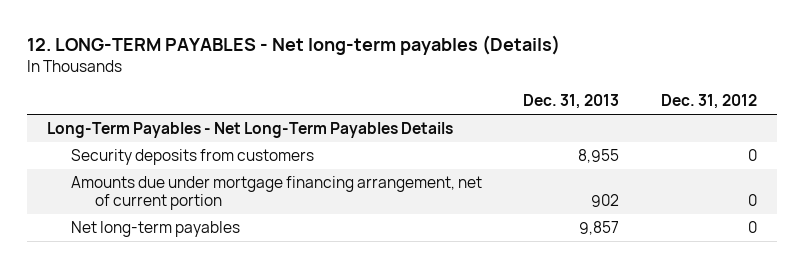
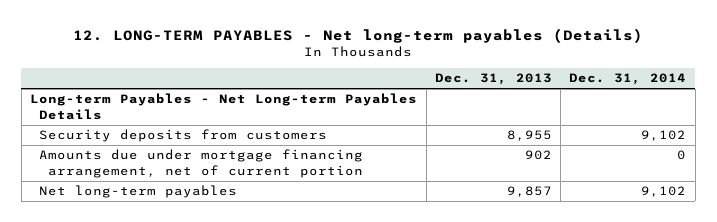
- | Dec. 31, 2013 | Dec. 31, 2012
+ | Dec. 31, 2013 | Dec. 31, 2014
- Long-Term Payables - Net Long-Term Payables Details
+ Long-term Payables - Net Long-term Payables Details

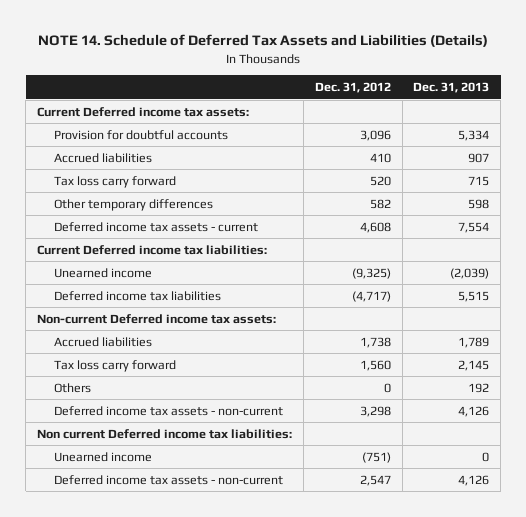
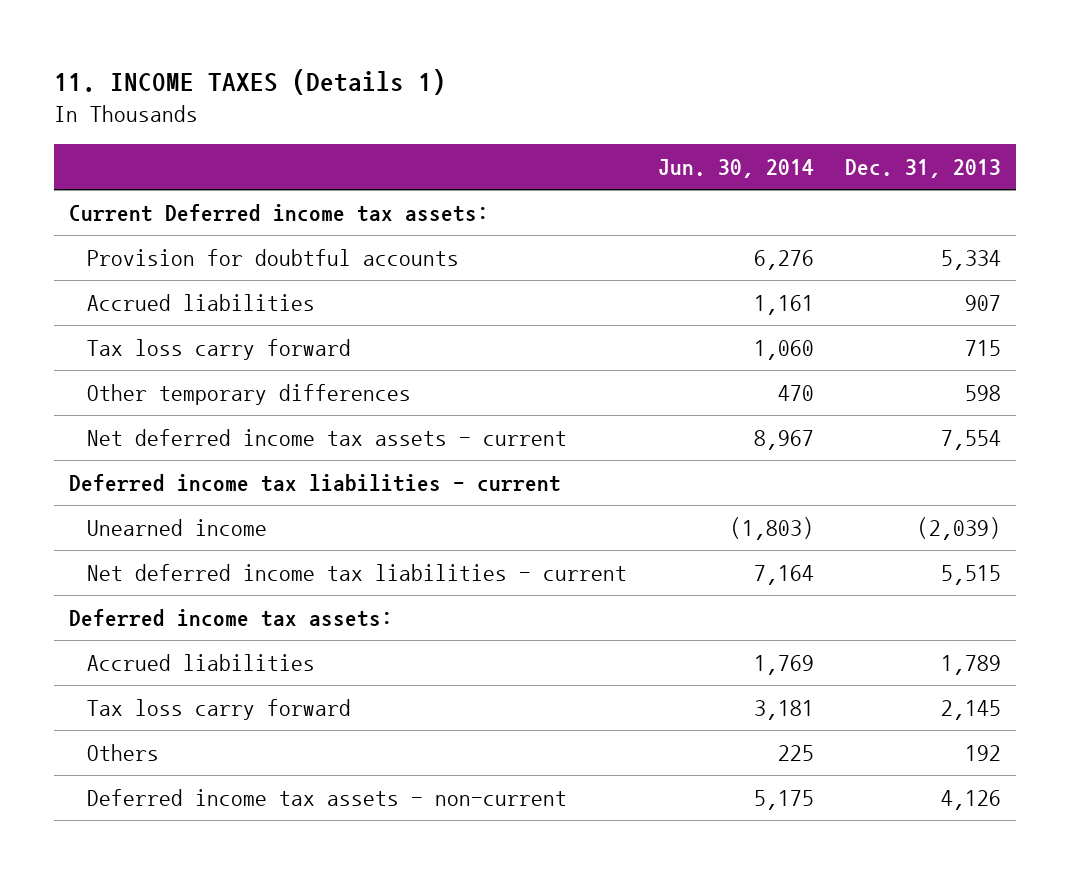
- NOTE 14. Schedule of Deferred Tax Assets and Liabilities (Details)
+ 11. INCOME TAXES (Details 1)
- | Dec. 31, 2012 | Dec. 31, 2013
+ | Jun. 30, 2014 | Dec. 31, 2013
- Deferred income tax assets - current | 4,608 | 7,554
- Current Deferred income tax liabilities:
+ Net deferred income tax assets - current | 8,967 | 7,554
+ Deferred income tax liabilities - current
- Deferred income tax liabilities | (4,717) | 5,515
- Non-current Deferred income tax assets:
+ Net deferred income tax liabilities - current | 7,164 | 5,515
+ Deferred income tax assets:
- Non current Deferred income tax liabilities:
- Unearned income | (751) | 0
- Deferred income tax assets - non-current | 2,547 | 4,126

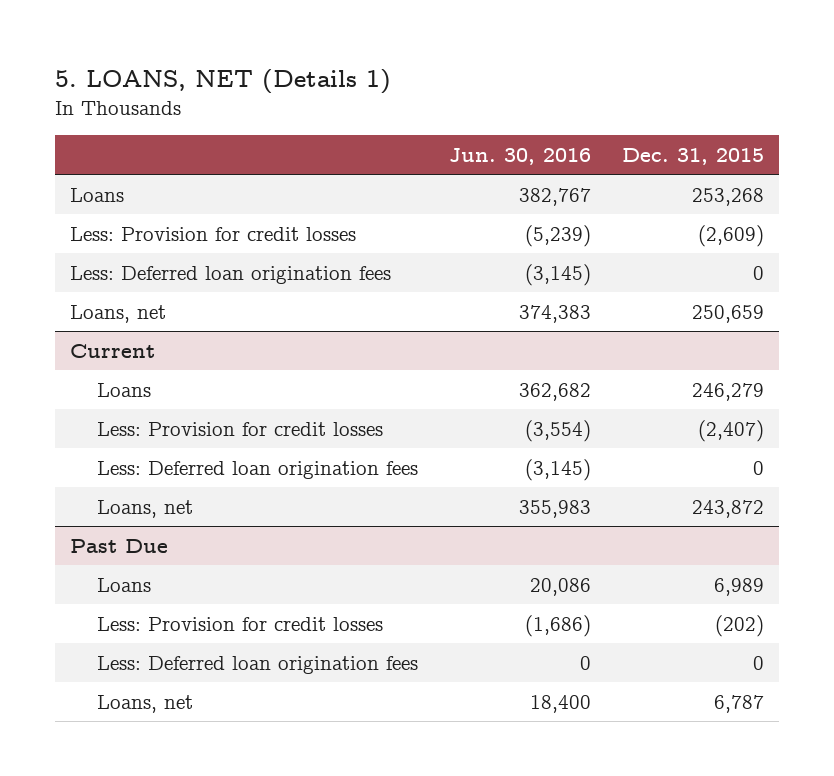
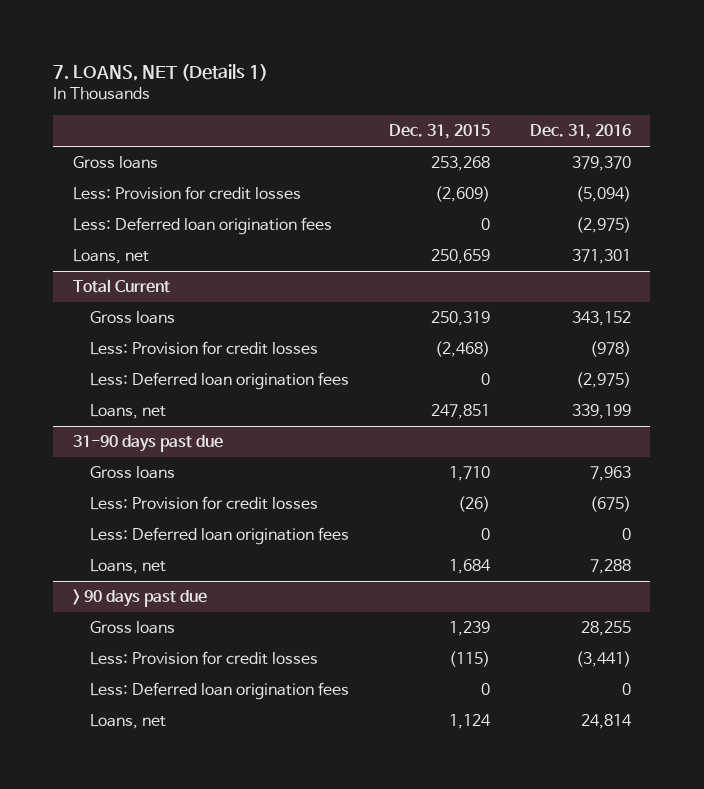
- 5. LOANS, NET (Details 1)
+ 7. LOANS, NET (Details 1)
- | Jun. 30, 2016 | Dec. 31, 2015
+ | Dec. 31, 2015 | Dec. 31, 2016
- Loans | 382,767 | 253,268
+ Gross loans | 253,268 | 379,370
- Current
- Loans | 362,682 | 246,279
- Less: Provision for credit losses | (3,554) | (2,407)
+ Total Current
+ Gross loans | 250,319 | 343,152
+ Less: Provision for credit losses | (2,468) | (978)
- Loans, net | 355,983 | 243,872
- Past Due
- Loans | 20,086 | 6,989
- Less: Provision for credit losses | (1,686) | (202)
+ Loans, net | 247,851 | 339,199
+ 31-90 days past due
+ Gross loans | 1,710 | 7,963
+ Less: Provision for credit losses | (26) | (675)
- Loans, net | 18,400 | 6,787
+ Loans, net | 1,684 | 7,288
+ > 90 days past due
+ Gross loans | 1,239 | 28,255
+ Less: Provision for credit losses | (115) | (3,441)
+ Less: Deferred loan origination fees | 0 | 0
+ Loans, net | 1,124 | 24,814

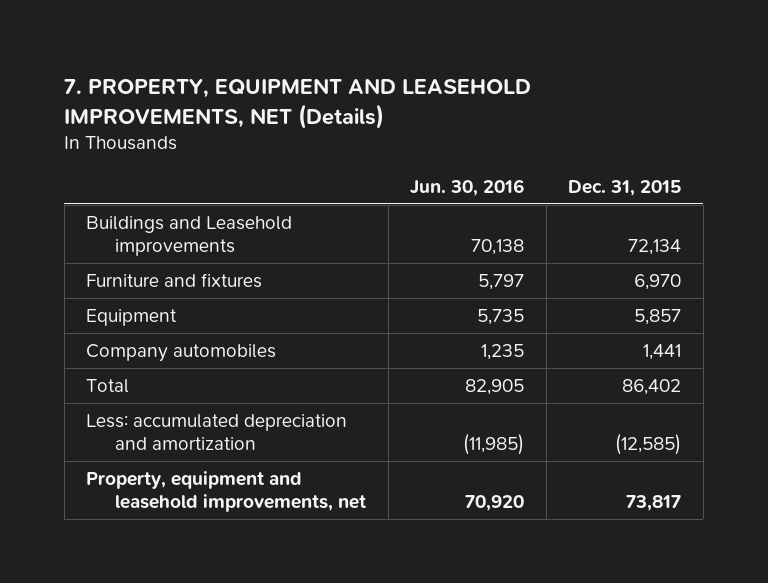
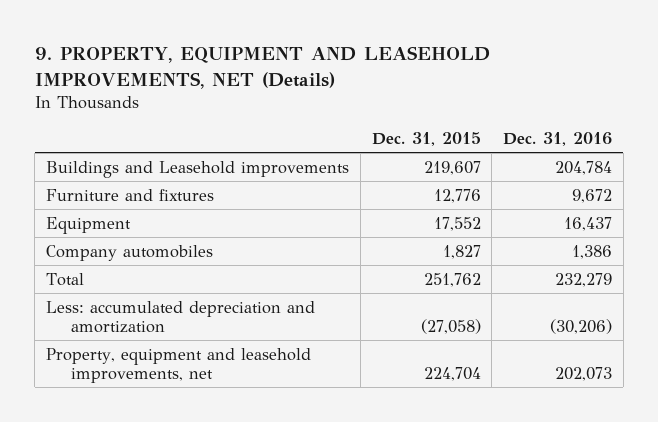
- 7. PROPERTY, EQUIPMENT AND LEASEHOLD IMPROVEMENTS, NET (Details)
+ 9. PROPERTY, EQUIPMENT AND LEASEHOLD IMPROVEMENTS, NET (Details)
- | Jun. 30, 2016 | Dec. 31, 2015
+ | Dec. 31, 2015 | Dec. 31, 2016
- Buildings and Leasehold improvements | 70,138 | 72,134
- Furniture and fixtures | 5,797 | 6,970
- Equipment | 5,735 | 5,857
- Company automobiles | 1,235 | 1,441
- Total | 82,905 | 86,402
- Less: accumulated depreciation and amortization | (11,985) | (12,585)
- Property, equipment and leasehold improvements, net | 70,920 | 73,817
+ Buildings and Leasehold improvements | 219,607 | 204,784
+ Furniture and fixtures | 12,776 | 9,672
+ Equipment | 17,552 | 16,437
+ Company automobiles | 1,827 | 1,386
+ Total | 251,762 | 232,279
+ Less: accumulated depreciation and amortization | (27,058) | (30,206)
+ Property, equipment and leasehold improvements, net | 224,704 | 202,073

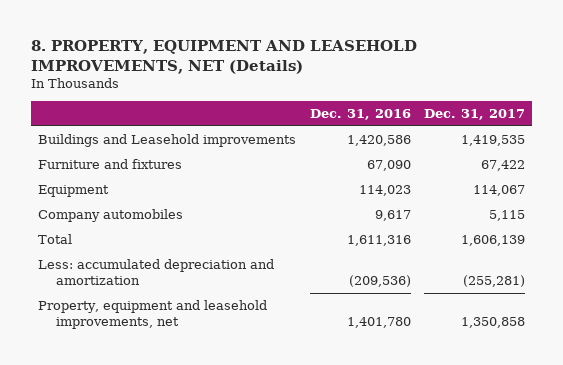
- 9. PROPERTY, EQUIPMENT AND LEASEHOLD IMPROVEMENTS, NET (Details)
+ 8. PROPERTY, EQUIPMENT AND LEASEHOLD IMPROVEMENTS, NET (Details)
- | Dec. 31, 2015 | Dec. 31, 2016
+ | Dec. 31, 2016 | Dec. 31, 2017
- Buildings and Leasehold improvements | 219,607 | 204,784
- Furniture and fixtures | 12,776 | 9,672
- Equipment | 17,552 | 16,437
- Company automobiles | 1,827 | 1,386
- Total | 251,762 | 232,279
- Less: accumulated depreciation and amortization | (27,058) | (30,206)
- Property, equipment and leasehold improvements, net | 224,704 | 202,073
+ Buildings and Leasehold improvements | 1,420,586 | 1,419,535
+ Furniture and fixtures | 67,090 | 67,422
+ Equipment | 114,023 | 114,067
+ Company automobiles | 9,617 | 5,115
+ Total | 1,611,316 | 1,606,139
+ Less: accumulated depreciation and amortization | (209,536) | (255,281)
+ Property, equipment and leasehold improvements, net | 1,401,780 | 1,350,858

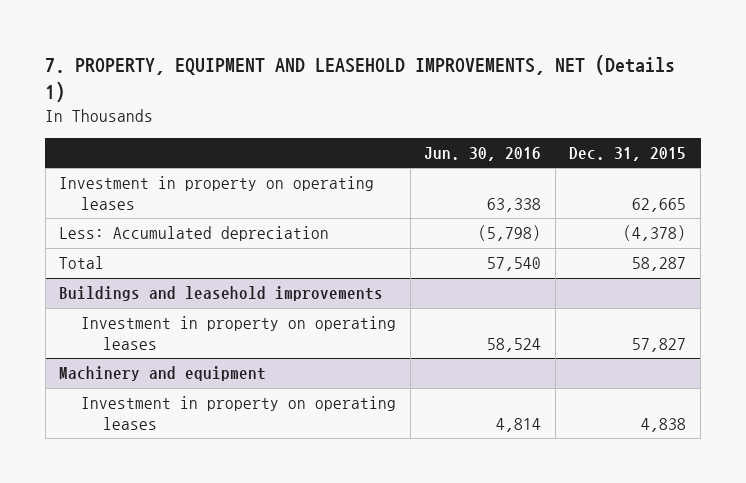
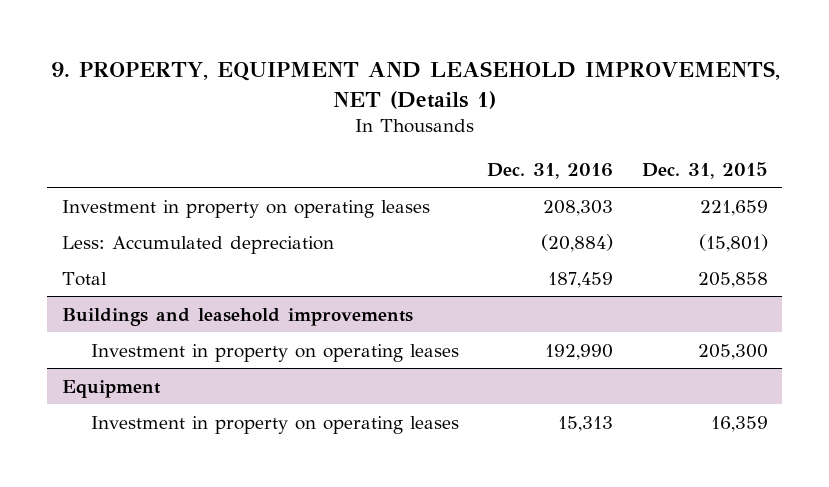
- 7. PROPERTY, EQUIPMENT AND LEASEHOLD IMPROVEMENTS, NET (Details 1)
+ 9. PROPERTY, EQUIPMENT AND LEASEHOLD IMPROVEMENTS, NET (Details 1)
- | Jun. 30, 2016 | Dec. 31, 2015
+ | Dec. 31, 2016 | Dec. 31, 2015
- Investment in property on operating leases | 63,338 | 62,665
- Less: Accumulated depreciation | (5,798) | (4,378)
- Total | 57,540 | 58,287
+ Investment in property on operating leases | 208,303 | 221,659
+ Less: Accumulated depreciation | (20,884) | (15,801)
+ Total | 187,459 | 205,858
@ Buildings and leasehold improvements
- Investment in property on operating leases | 58,524 | 57,827
- Machinery and equipment
- Investment in property on operating leases | 4,814 | 4,838
@ Buildings and leasehold improvements
+ Investment in property on operating leases | 192,990 | 205,300
+ Equipment
+ Investment in property on operating leases | 15,313 | 16,359

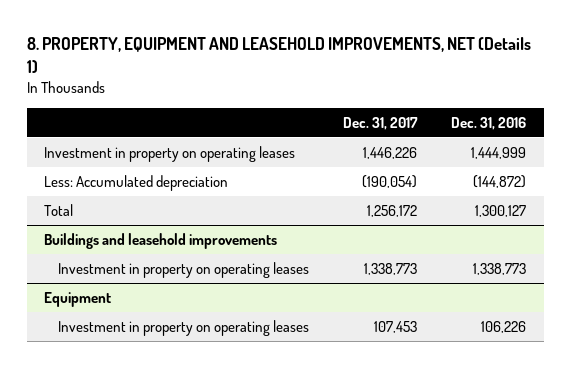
- 9. PROPERTY, EQUIPMENT AND LEASEHOLD IMPROVEMENTS, NET (Details 1)
+ 8. PROPERTY, EQUIPMENT AND LEASEHOLD IMPROVEMENTS, NET (Details 1)
- | Dec. 31, 2016 | Dec. 31, 2015
+ | Dec. 31, 2017 | Dec. 31, 2016
- Investment in property on operating leases | 208,303 | 221,659
- Less: Accumulated depreciation | (20,884) | (15,801)
- Total | 187,459 | 205,858
+ Investment in property on operating leases | 1,446,226 | 1,444,999
+ Less: Accumulated depreciation | (190,054) | (144,872)
+ Total | 1,256,172 | 1,300,127
@ Buildings and leasehold improvements
- Investment in property on operating leases | 192,990 | 205,300
+ Investment in property on operating leases | 1,338,773 | 1,338,773
@ Equipment
- Investment in property on operating leases | 15,313 | 16,359
+ Investment in property on operating leases | 107,453 | 106,226

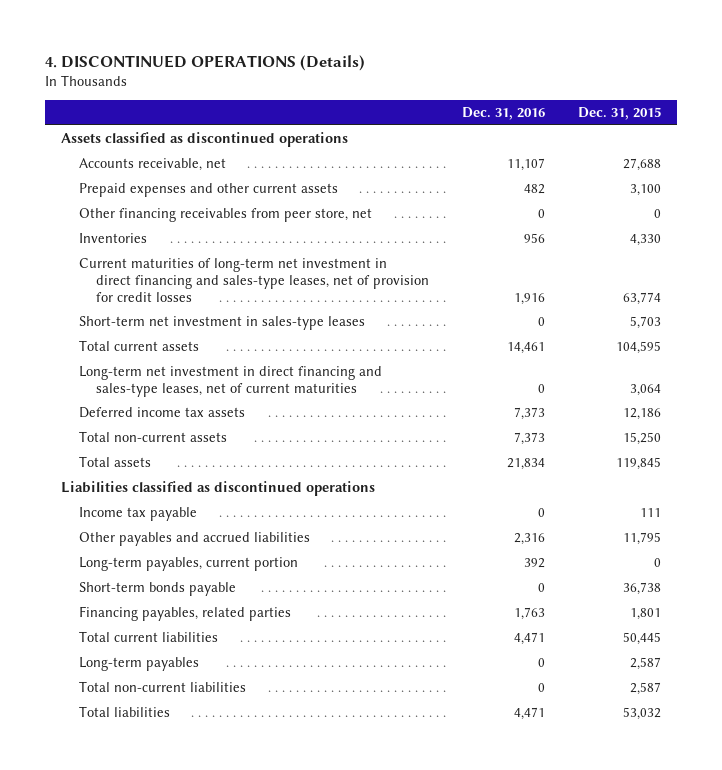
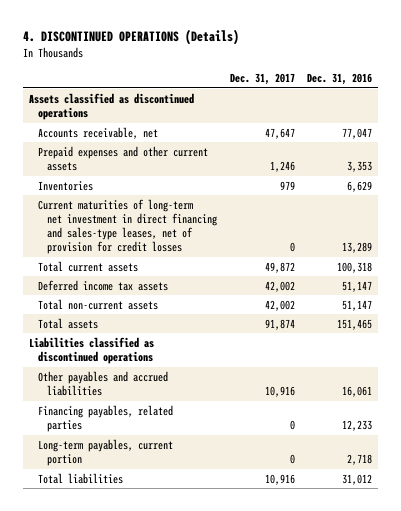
- | Dec. 31, 2016 | Dec. 31, 2015
+ | Dec. 31, 2017 | Dec. 31, 2016
- Accounts receivable, net | 11,107 | 27,688
- Prepaid expenses and other current assets | 482 | 3,100
- Other financing receivables from peer store, net | 0 | 0
- Inventories | 956 | 4,330
- Current maturities of long-term net investment in direct financing and sales-type leases, net of provision for credit losses | 1,916 | 63,774
- Short-term net investment in sales-type leases | 0 | 5,703
- Total current assets | 14,461 | 104,595
- Long-term net investment in direct financing and sales-type leases, net of current maturities | 0 | 3,064
- Deferred income tax assets | 7,373 | 12,186
- Total non-current assets | 7,373 | 15,250
- Total assets | 21,834 | 119,845
+ Accounts receivable, net | 47,647 | 77,047
+ Prepaid expenses and other current assets | 1,246 | 3,353
+ Inventories | 979 | 6,629
+ Current maturities of long-term net investment in direct financing and sales-type leases, net of provision for credit losses | 0 | 13,289
+ Total current assets | 49,872 | 100,318
+ Deferred income tax assets | 42,002 | 51,147
+ Total non-current assets | 42,002 | 51,147
+ Total assets | 91,874 | 151,465
- Income tax payable | 0 | 111
- Other payables and accrued liabilities | 2,316 | 11,795
- Long-term payables, current portion | 392 | 0
- Short-term bonds payable | 0 | 36,738
- Financing payables, related parties | 1,763 | 1,801
- Total current liabilities | 4,471 | 50,445
- Long-term payables | 0 | 2,587
- Total non-current liabilities | 0 | 2,587
- Total liabilities | 4,471 | 53,032
+ Other payables and accrued liabilities | 10,916 | 16,061
+ Financing payables, related parties | 0 | 12,233
+ Long-term payables, current portion | 0 | 2,718
+ Total liabilities | 10,916 | 31,012

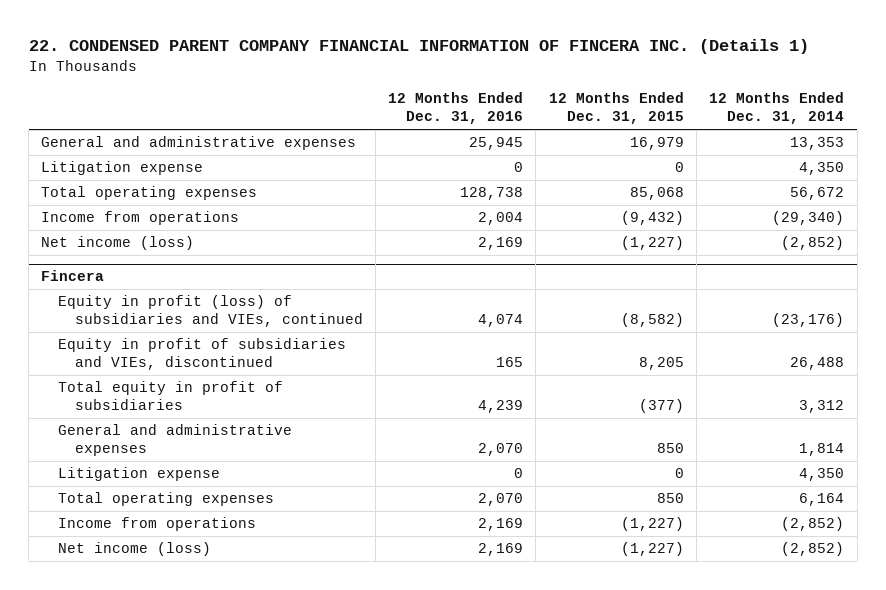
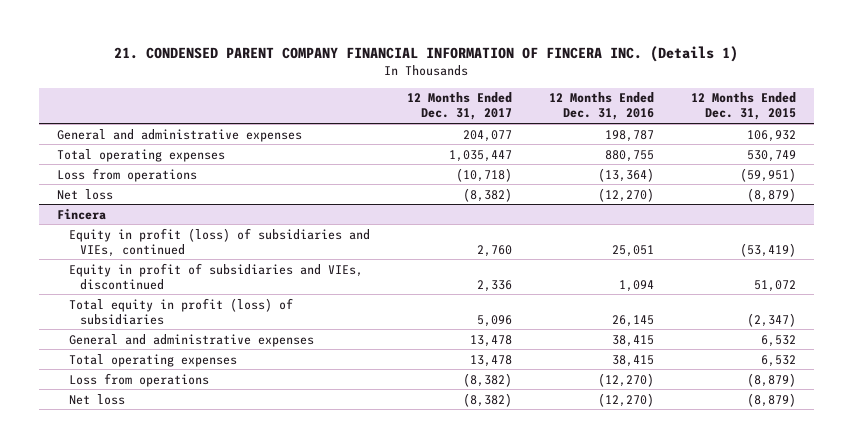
- 22. CONDENSED PARENT COMPANY FINANCIAL INFORMATION OF FINCERA INC. (Details 1)
+ 21. CONDENSED PARENT COMPANY FINANCIAL INFORMATION OF FINCERA INC. (Details 1)
- | 12 Months Ended Dec. 31, 2016 | 12 Months Ended Dec. 31, 2015 | 12 Months Ended Dec. 31, 2014
+ | 12 Months Ended Dec. 31, 2017 | 12 Months Ended Dec. 31, 2016 | 12 Months Ended Dec. 31, 2015
- General and administrative expenses | 25,945 | 16,979 | 13,353
- Litigation expense | 0 | 0 | 4,350
- Total operating expenses | 128,738 | 85,068 | 56,672
- Income from operations | 2,004 | (9,432) | (29,340)
- Net income (loss) | 2,169 | (1,227) | (2,852)
+ General and administrative expenses | 204,077 | 198,787 | 106,932
+ Total operating expenses | 1,035,447 | 880,755 | 530,749
+ Loss from operations | (10,718) | (13,364) | (59,951)
+ Net loss | (8,382) | (12,270) | (8,879)
@ Fincera
- Equity in profit (loss) of subsidiaries and VIEs, continued | 4,074 | (8,582) | (23,176)
- Equity in profit of subsidiaries and VIEs, discontinued | 165 | 8,205 | 26,488
- Total equity in profit of subsidiaries | 4,239 | (377) | 3,312
- General and administrative expenses | 2,070 | 850 | 1,814
- Litigation expense | 0 | 0 | 4,350
- Total operating expenses | 2,070 | 850 | 6,164
- Income from operations | 2,169 | (1,227) | (2,852)
- Net income (loss) | 2,169 | (1,227) | (2,852)
+ Equity in profit (loss) of subsidiaries and VIEs, continued | 2,760 | 25,051 | (53,419)
+ Equity in profit of subsidiaries and VIEs, discontinued | 2,336 | 1,094 | 51,072
+ Total equity in profit (loss) of subsidiaries | 5,096 | 26,145 | (2,347)
+ General and administrative expenses | 13,478 | 38,415 | 6,532
+ Total operating expenses | 13,478 | 38,415 | 6,532
+ Loss from operations | (8,382) | (12,270) | (8,879)
+ Net loss | (8,382) | (12,270) | (8,879)

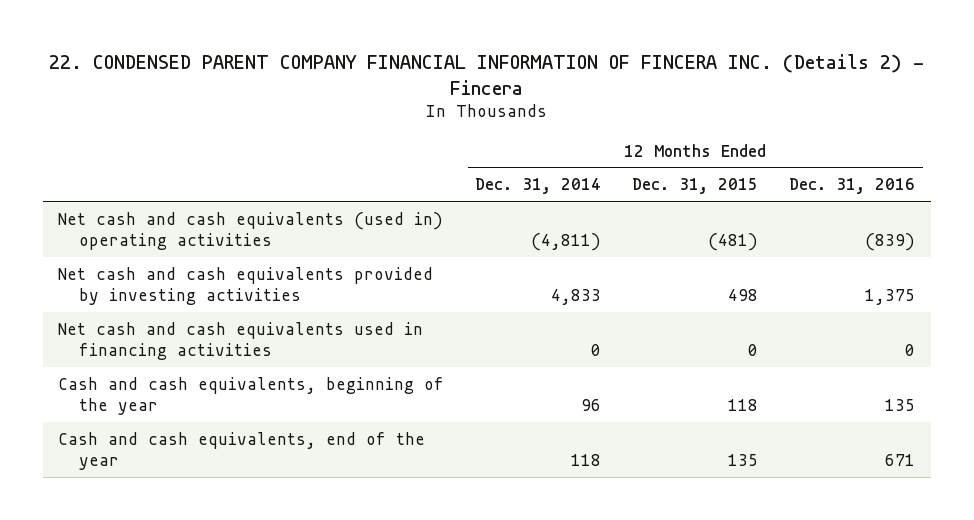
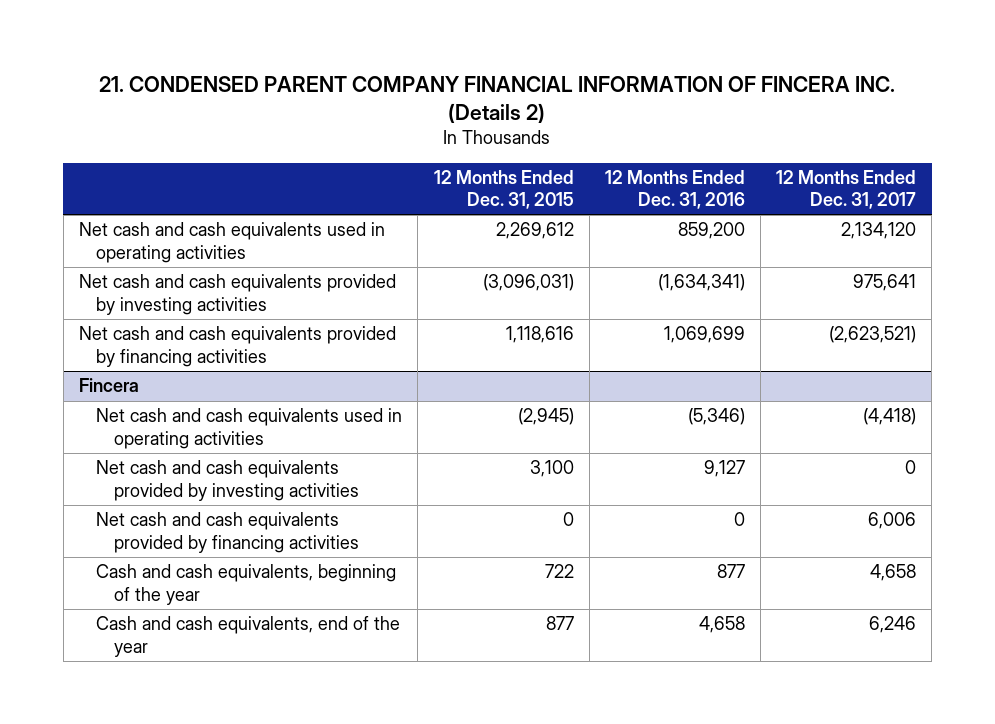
- 22. CONDENSED PARENT COMPANY FINANCIAL INFORMATION OF FINCERA INC. (Details 2) - Fincera
+ 21. CONDENSED PARENT COMPANY FINANCIAL INFORMATION OF FINCERA INC. (Details 2)
- | 12 Months Ended Dec. 31, 2014 | 12 Months Ended Dec. 31, 2015 | 12 Months Ended Dec. 31, 2016
+ | 12 Months Ended Dec. 31, 2015 | 12 Months Ended Dec. 31, 2016 | 12 Months Ended Dec. 31, 2017
- Net cash and cash equivalents (used in) operating activities | (4,811) | (481) | (839)
- Net cash and cash equivalents provided by investing activities | 4,833 | 498 | 1,375
- Net cash and cash equivalents used in financing activities | 0 | 0 | 0
- Cash and cash equivalents, beginning of the year | 96 | 118 | 135
- Cash and cash equivalents, end of the year | 118 | 135 | 671
+ Net cash and cash equivalents used in operating activities | 2,269,612 | 859,200 | 2,134,120
+ Net cash and cash equivalents provided by investing activities | (3,096,031) | (1,634,341) | 975,641
+ Net cash and cash equivalents provided by financing activities | 1,118,616 | 1,069,699 | (2,623,521)
+ Fincera
+ Net cash and cash equivalents used in operating activities | (2,945) | (5,346) | (4,418)
+ Net cash and cash equivalents provided by investing activities | 3,100 | 9,127 | 0
+ Net cash and cash equivalents provided by financing activities | 0 | 0 | 6,006
+ Cash and cash equivalents, beginning of the year | 722 | 877 | 4,658
+ Cash and cash equivalents, end of the year | 877 | 4,658 | 6,246

